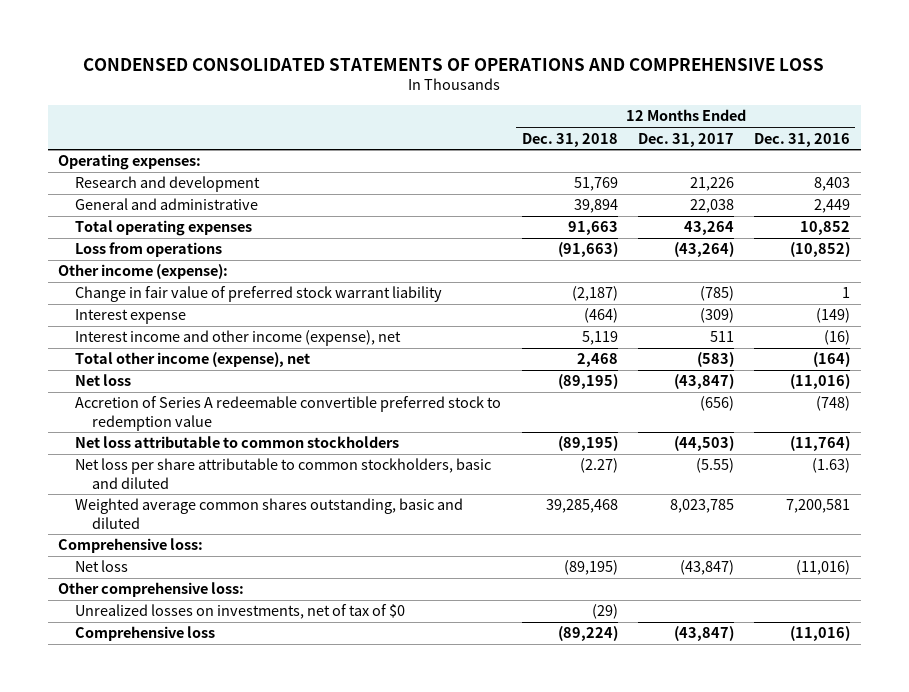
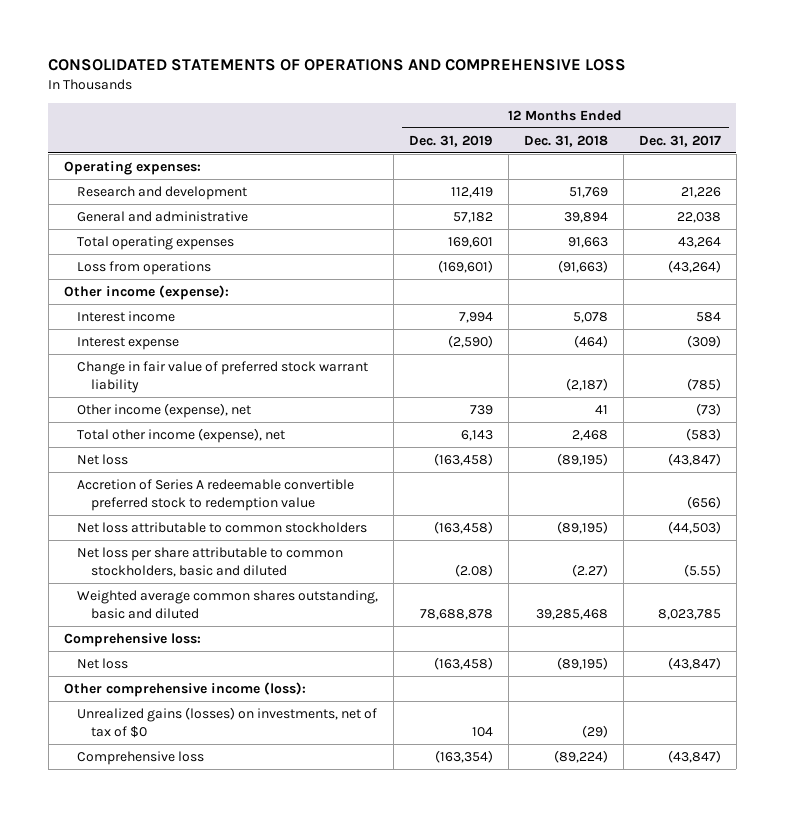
- CONDENSED CONSOLIDATED STATEMENTS OF OPERATIONS AND COMPREHENSIVE LOSS
+ CONSOLIDATED STATEMENTS OF OPERATIONS AND COMPREHENSIVE LOSS
- | 12 Months Ended Dec. 31, 2018 | 12 Months Ended Dec. 31, 2017 | 12 Months Ended Dec. 31, 2016
+ | 12 Months Ended Dec. 31, 2019 | 12 Months Ended Dec. 31, 2018 | 12 Months Ended Dec. 31, 2017
+ Interest income | 7,994 | 5,078 | 584
- Interest income and other income (expense), net | 5,119 | 511 | (16)
moved down: Change in fair value of preferred stock warrant liability | | (2,187) | (785)
+ Other income (expense), net | 739 | 41 | (73)
- Other comprehensive loss:
- Unrealized losses on investments, net of tax of $0 | (29) | |
+ Other comprehensive income (loss):
+ Unrealized gains (losses) on investments, net of tax of $0 | 104 | (29) |

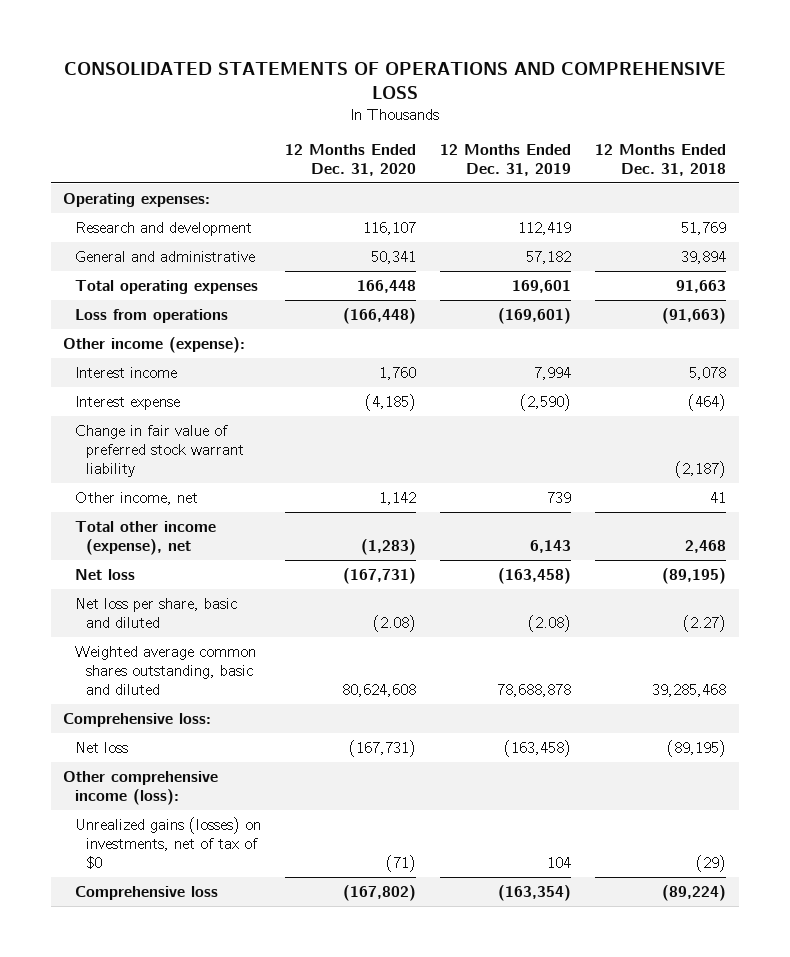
- | 12 Months Ended Dec. 31, 2019 | 12 Months Ended Dec. 31, 2018 | 12 Months Ended Dec. 31, 2017
+ | 12 Months Ended Dec. 31, 2020 | 12 Months Ended Dec. 31, 2019 | 12 Months Ended Dec. 31, 2018
- Other income (expense), net | 739 | 41 | (73)
+ Other income, net | 1,142 | 739 | 41
- Accretion of Series A redeemable convertible preferred stock to redemption value | | | (656)
- Net loss attributable to common stockholders | (163,458) | (89,195) | (44,503)
- Net loss per share attributable to common stockholders, basic and diluted | (2.08) | (2.27) | (5.55)
+ Net loss per share, basic and diluted | (2.08) | (2.08) | (2.27)

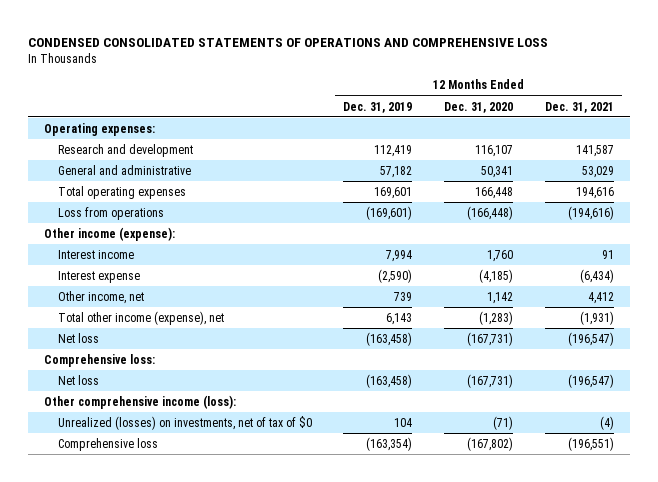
- CONSOLIDATED STATEMENTS OF OPERATIONS AND COMPREHENSIVE LOSS
+ CONDENSED CONSOLIDATED STATEMENTS OF OPERATIONS AND COMPREHENSIVE LOSS
- | 12 Months Ended Dec. 31, 2020 | 12 Months Ended Dec. 31, 2019 | 12 Months Ended Dec. 31, 2018
+ | 12 Months Ended Dec. 31, 2019 | 12 Months Ended Dec. 31, 2020 | 12 Months Ended Dec. 31, 2021
- Change in fair value of preferred stock warrant liability | | | (2,187)
- Net loss per share, basic and diluted | (2.08) | (2.08) | (2.27)
- Weighted average common shares outstanding, basic and diluted | 80,624,608 | 78,688,878 | 39,285,468
- Unrealized gains (losses) on investments, net of tax of $0 | (71) | 104 | (29)
+ Unrealized (losses) on investments, net of tax of $0 | 104 | (71) | (4)

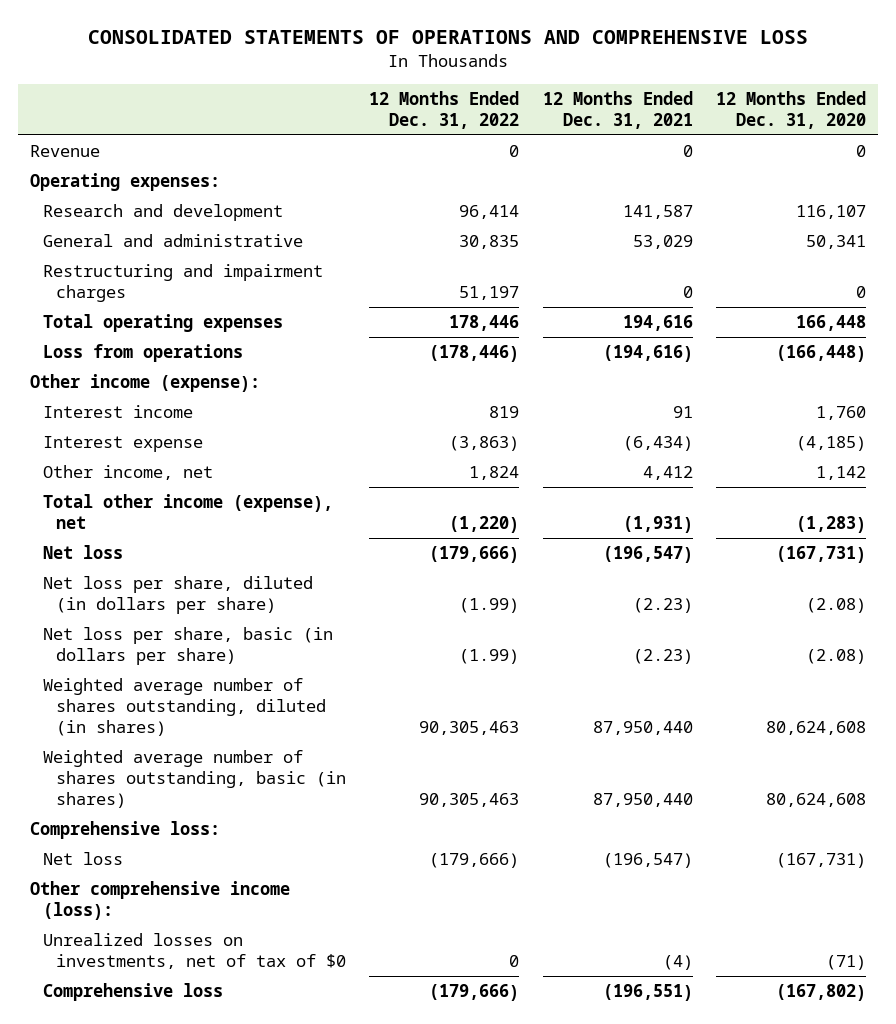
- CONDENSED CONSOLIDATED STATEMENTS OF OPERATIONS AND COMPREHENSIVE LOSS
+ CONSOLIDATED STATEMENTS OF OPERATIONS AND COMPREHENSIVE LOSS
- | 12 Months Ended Dec. 31, 2019 | 12 Months Ended Dec. 31, 2020 | 12 Months Ended Dec. 31, 2021
+ | 12 Months Ended Dec. 31, 2022 | 12 Months Ended Dec. 31, 2021 | 12 Months Ended Dec. 31, 2020
+ Revenue | 0 | 0 | 0
+ Restructuring and impairment charges | 51,197 | 0 | 0
+ Net loss per share, diluted (in dollars per share) | (1.99) | (2.23) | (2.08)
+ Net loss per share, basic (in dollars per share) | (1.99) | (2.23) | (2.08)
+ Weighted average number of shares outstanding, diluted (in shares) | 90,305,463 | 87,950,440 | 80,624,608
+ Weighted average number of shares outstanding, basic (in shares) | 90,305,463 | 87,950,440 | 80,624,608
- Unrealized (losses) on investments, net of tax of $0 | 104 | (71) | (4)
+ Unrealized losses on investments, net of tax of $0 | 0 | (4) | (71)

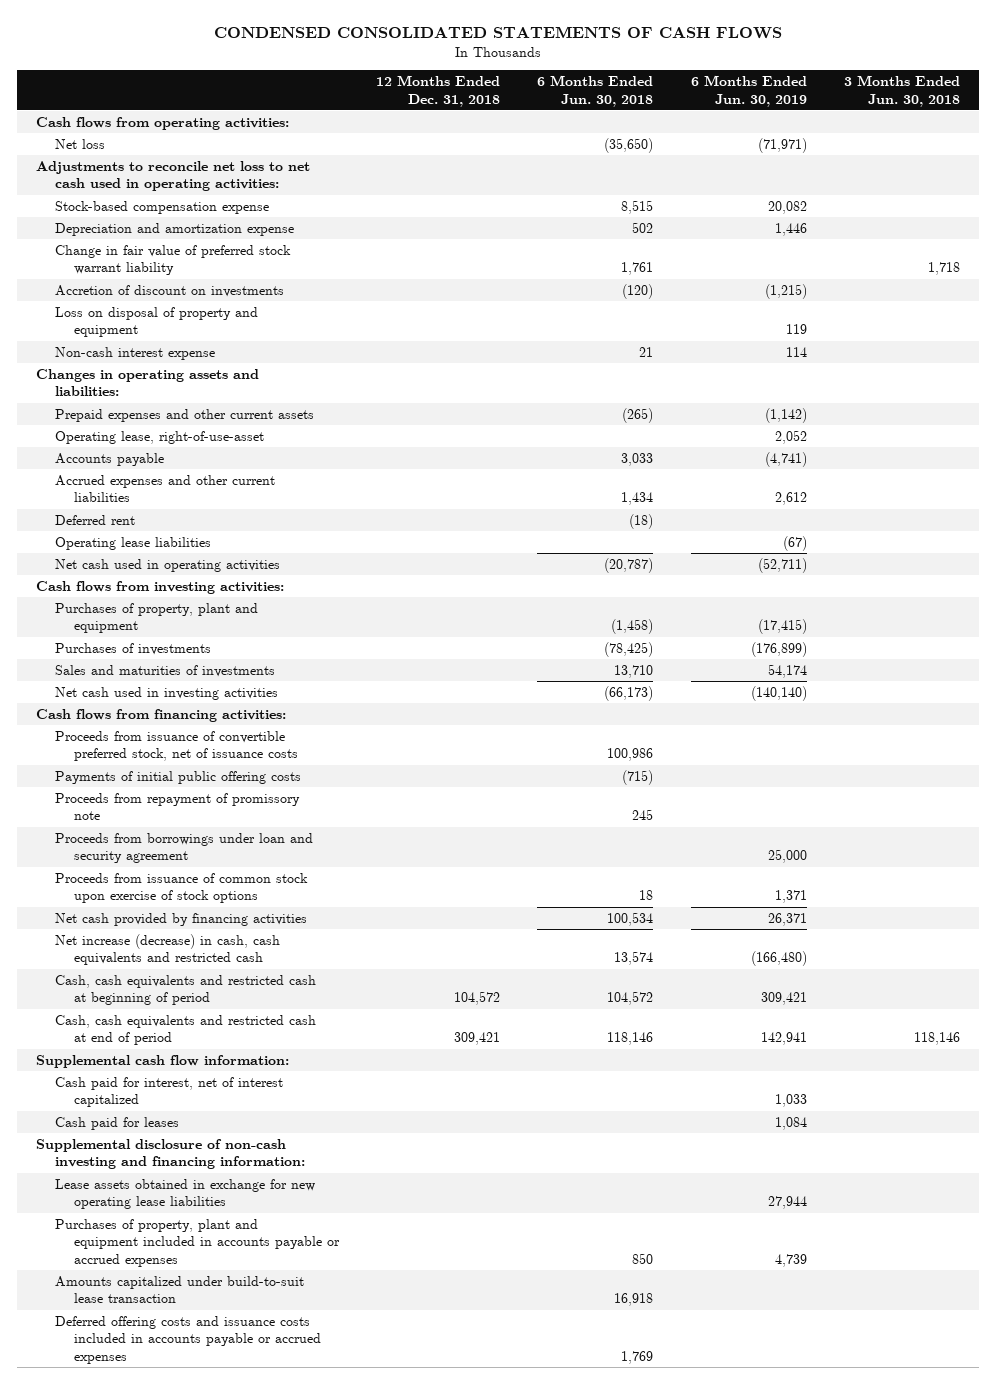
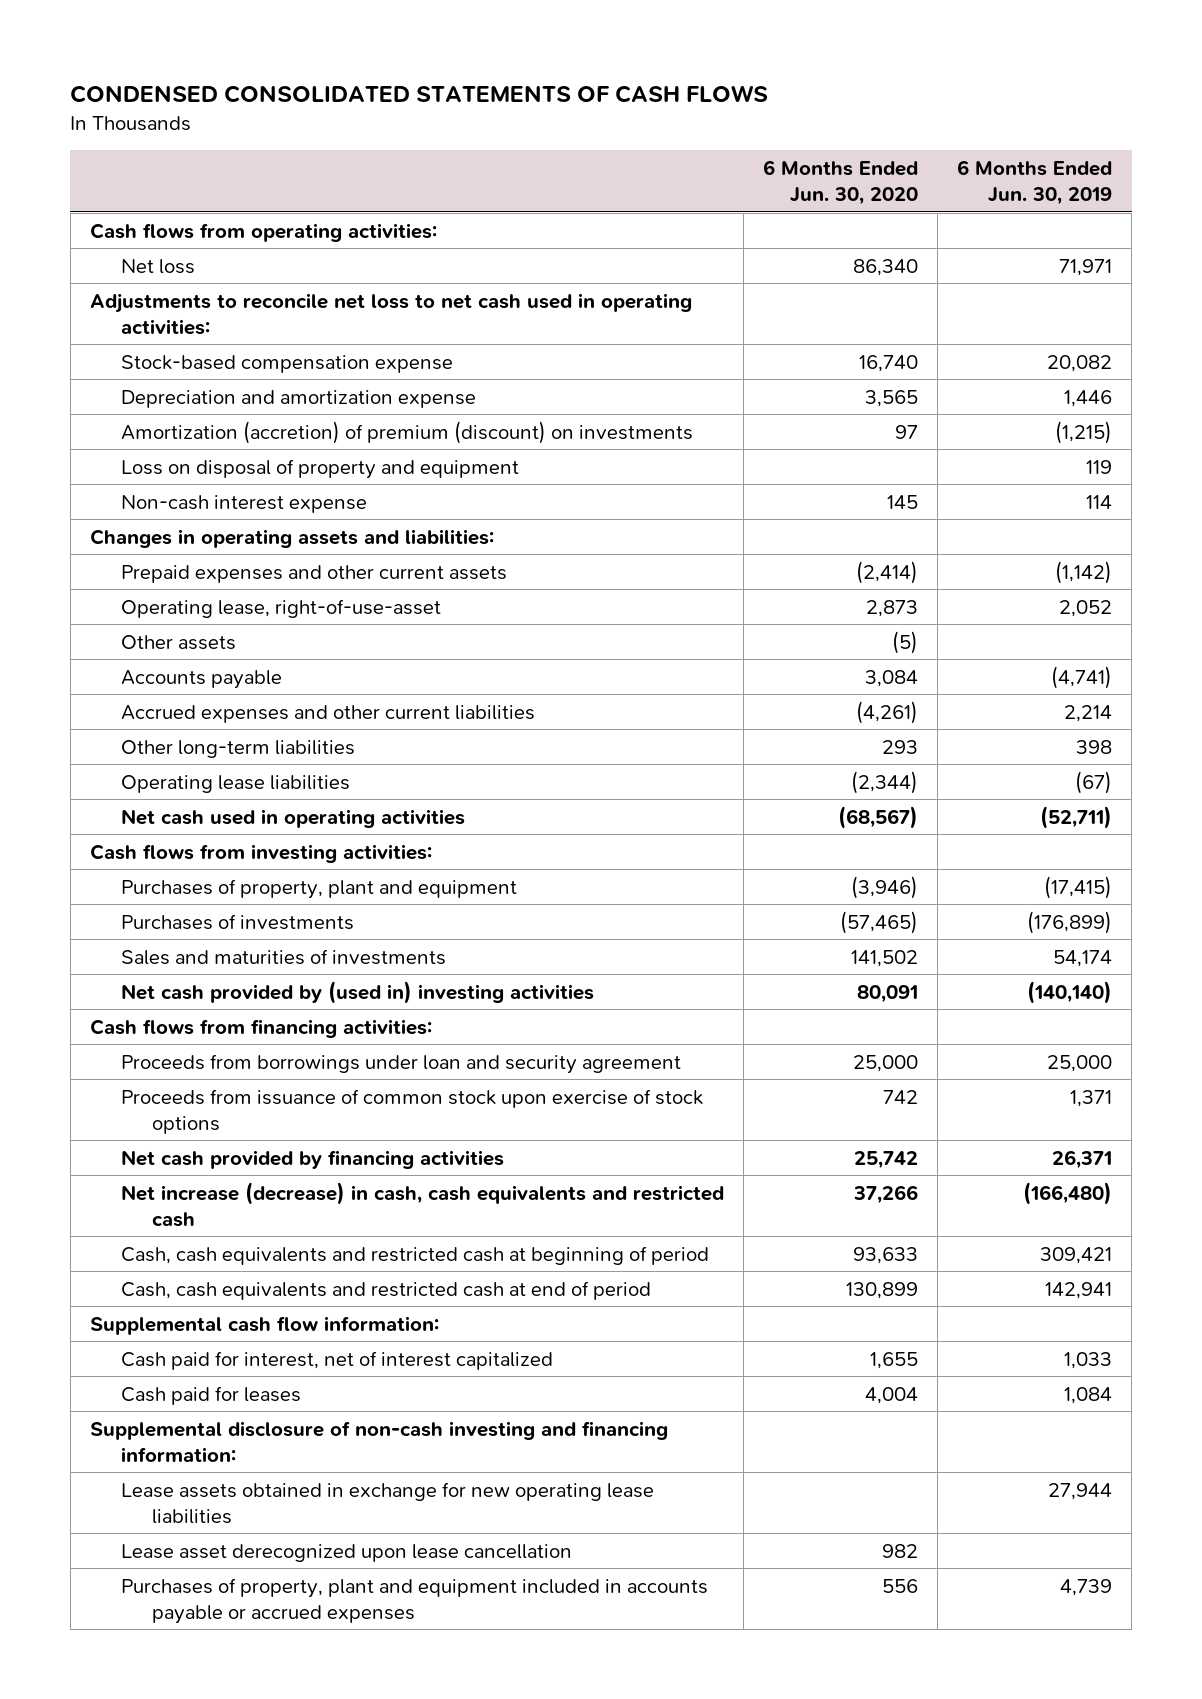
- | 12 Months Ended Dec. 31, 2018 | 6 Months Ended Jun. 30, 2018 | 6 Months Ended Jun. 30, 2019 | 3 Months Ended Jun. 30, 2018
+ | 6 Months Ended Jun. 30, 2020 | 6 Months Ended Jun. 30, 2019
- Net loss | | (35,650) | (71,971) |
+ Net loss | 86,340 | 71,971
- Change in fair value of preferred stock warrant liability | | 1,761 | | 1,718
- Accretion of discount on investments | | (120) | (1,215) |
+ Amortization (accretion) of premium (discount) on investments | 97 | (1,215)
+ Other assets | (5) |
- Accrued expenses and other current liabilities | | 1,434 | 2,612 |
- Deferred rent | | (18) | |
+ Accrued expenses and other current liabilities | (4,261) | 2,214
+ Other long-term liabilities | 293 | 398
- Net cash used in investing activities | | (66,173) | (140,140) |
+ Net cash provided by (used in) investing activities | 80,091 | (140,140)
- Proceeds from issuance of convertible preferred stock, net of issuance costs | | 100,986 | |
- Payments of initial public offering costs | | (715) | |
- Proceeds from repayment of promissory note | | 245 | |
+ Lease asset derecognized upon lease cancellation | 982 |
- Amounts capitalized under build-to-suit lease transaction | | 16,918 | |
- Deferred offering costs and issuance costs included in accounts payable or accrued expenses | | 1,769 | |

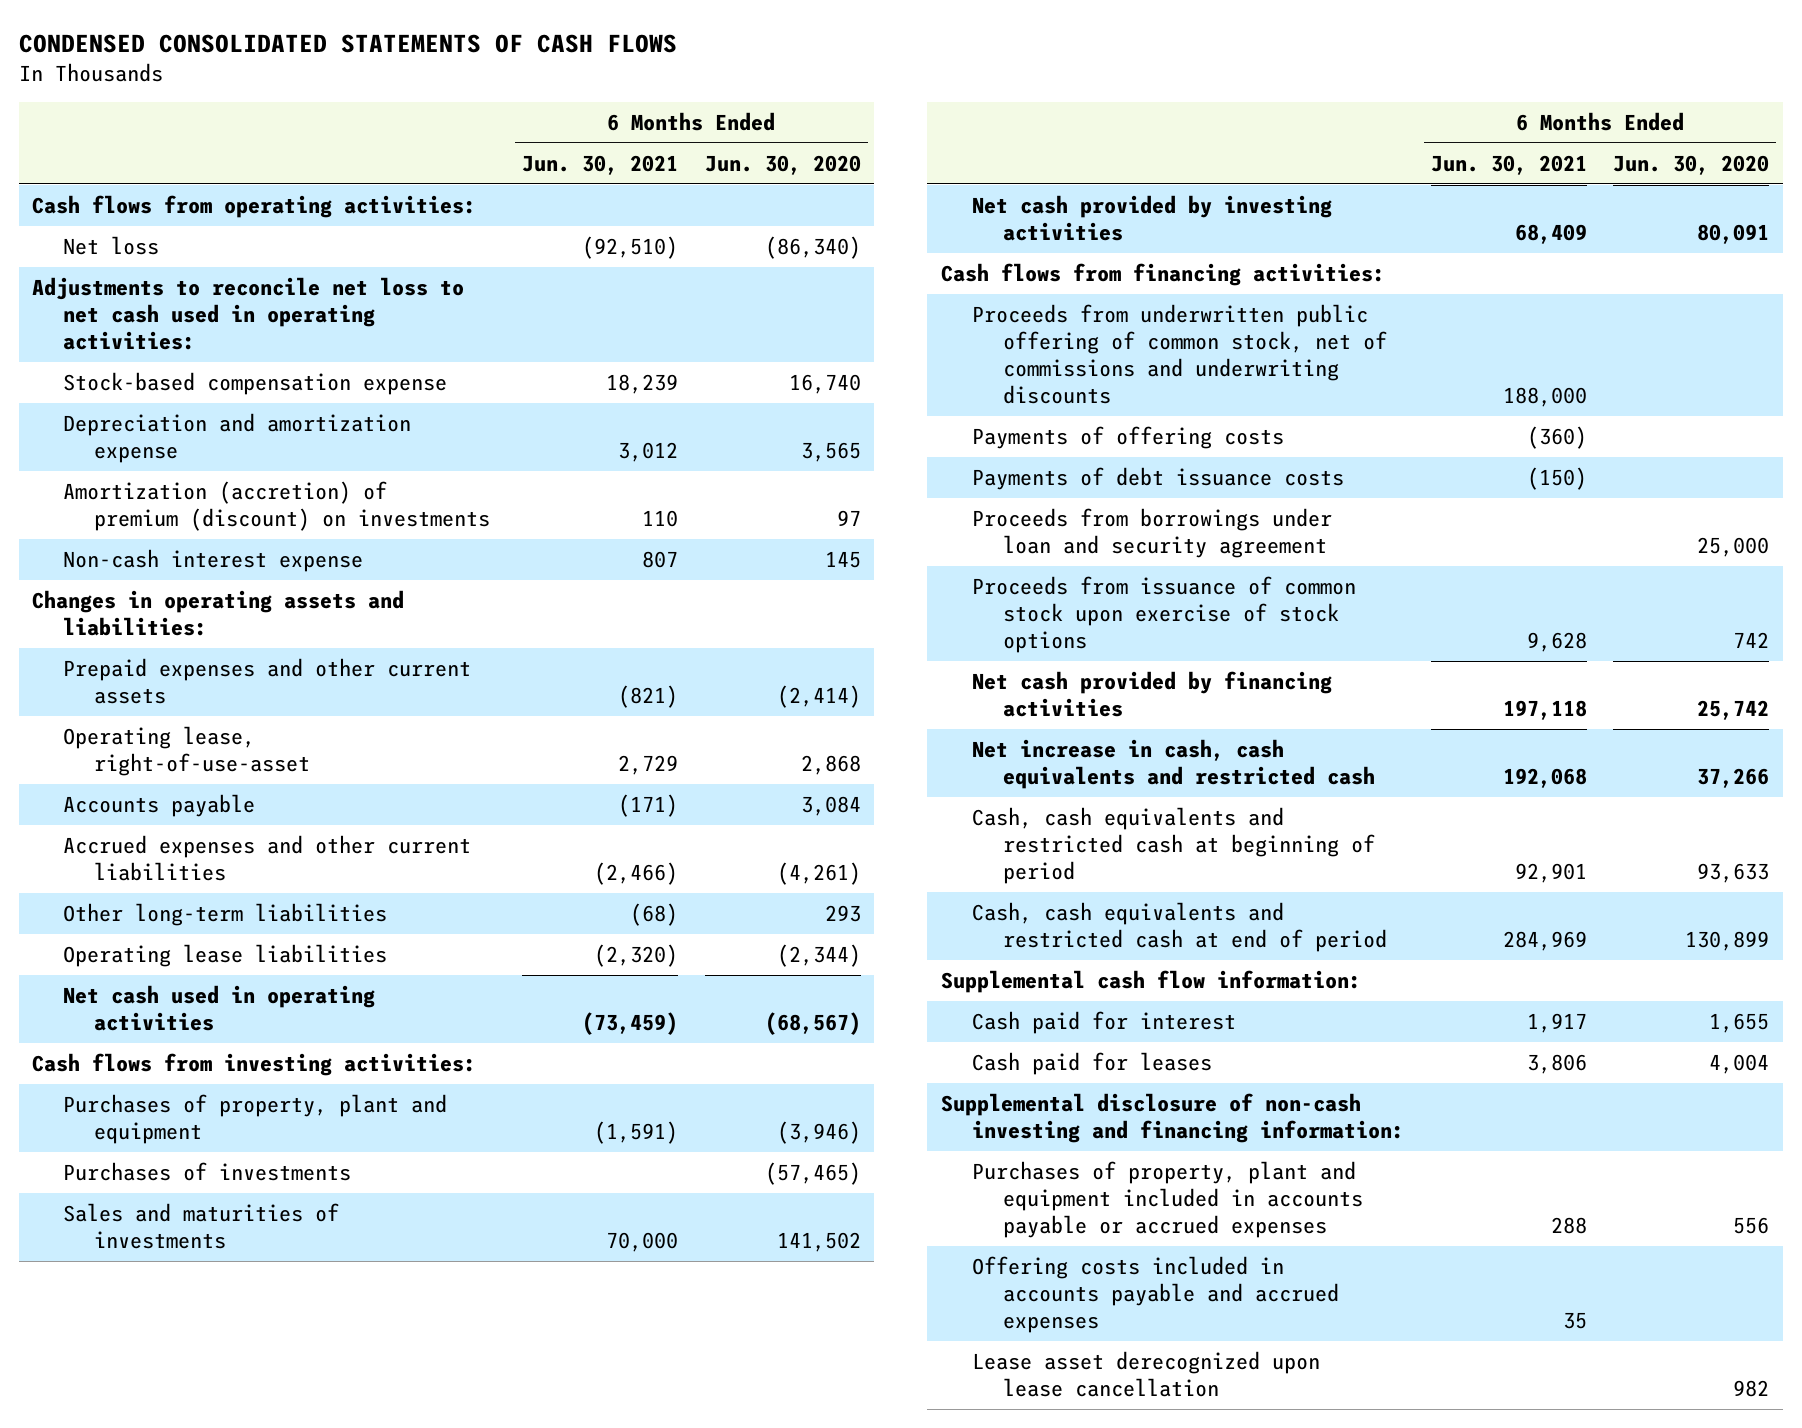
- | 6 Months Ended Jun. 30, 2020 | 6 Months Ended Jun. 30, 2019
+ | 6 Months Ended Jun. 30, 2021 | 6 Months Ended Jun. 30, 2020
- Net loss | 86,340 | 71,971
+ Net loss | (92,510) | (86,340)
- Loss on disposal of property and equipment | | 119
- Operating lease, right-of-use-asset | 2,873 | 2,052
- Other assets | (5) |
+ Operating lease, right-of-use-asset | 2,729 | 2,868
- Net cash provided by (used in) investing activities | 80,091 | (140,140)
+ Net cash provided by investing activities | 68,409 | 80,091
+ Proceeds from underwritten public offering of common stock, net of commissions and underwriting discounts | 188,000 |
+ Payments of offering costs | (360) |
+ Payments of debt issuance costs | (150) |
- Net increase (decrease) in cash, cash equivalents and restricted cash | 37,266 | (166,480)
+ Net increase in cash, cash equivalents and restricted cash | 192,068 | 37,266
- Cash paid for interest, net of interest capitalized | 1,655 | 1,033
+ Cash paid for interest | 1,917 | 1,655
- Lease assets obtained in exchange for new operating lease liabilities | | 27,944
+ Offering costs included in accounts payable and accrued expenses | 35 |
moved down: Lease asset derecognized upon lease cancellation | | 982

